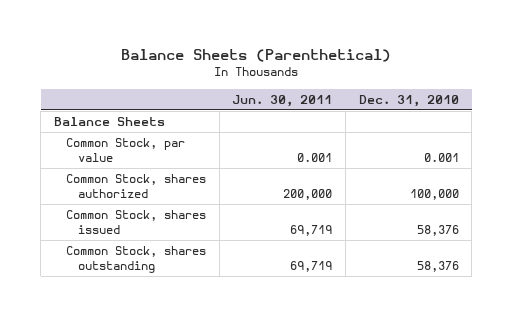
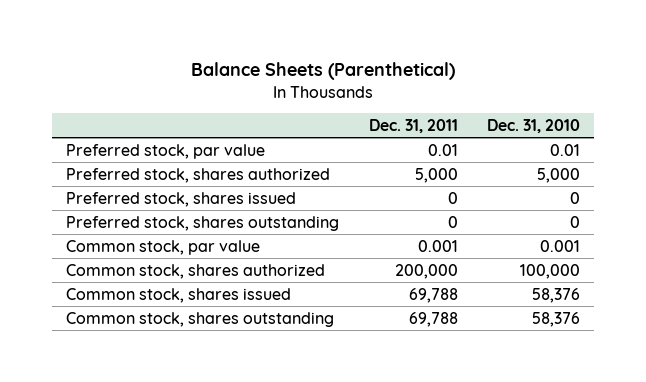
- | Jun. 30, 2011 | Dec. 31, 2010
+ | Dec. 31, 2011 | Dec. 31, 2010
- Balance Sheets
- Common Stock, par value | 0.001 | 0.001
- Common Stock, shares authorized | 200,000 | 100,000
- Common Stock, shares issued | 69,719 | 58,376
- Common Stock, shares outstanding | 69,719 | 58,376
+ Preferred stock, par value | 0.01 | 0.01
+ Preferred stock, shares authorized | 5,000 | 5,000
+ Preferred stock, shares issued | 0 | 0
+ Preferred stock, shares outstanding | 0 | 0
+ Common stock, par value | 0.001 | 0.001
+ Common stock, shares authorized | 200,000 | 100,000
+ Common stock, shares issued | 69,788 | 58,376
+ Common stock, shares outstanding | 69,788 | 58,376

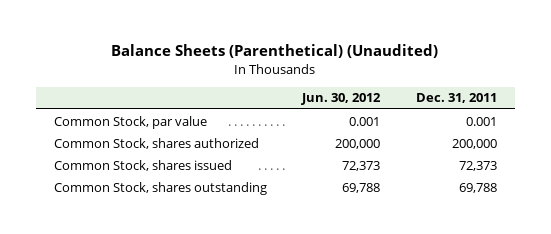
- Balance Sheets (Parenthetical)
+ Balance Sheets (Parenthetical) (Unaudited)
- | Dec. 31, 2011 | Dec. 31, 2010
+ | Jun. 30, 2012 | Dec. 31, 2011
- Preferred stock, par value | 0.01 | 0.01
- Preferred stock, shares authorized | 5,000 | 5,000
- Preferred stock, shares issued | 0 | 0
- Preferred stock, shares outstanding | 0 | 0
- Common stock, par value | 0.001 | 0.001
- Common stock, shares authorized | 200,000 | 100,000
- Common stock, shares issued | 69,788 | 58,376
- Common stock, shares outstanding | 69,788 | 58,376
+ Common Stock, par value | 0.001 | 0.001
+ Common Stock, shares authorized | 200,000 | 200,000
+ Common Stock, shares issued | 72,373 | 72,373
+ Common Stock, shares outstanding | 69,788 | 69,788

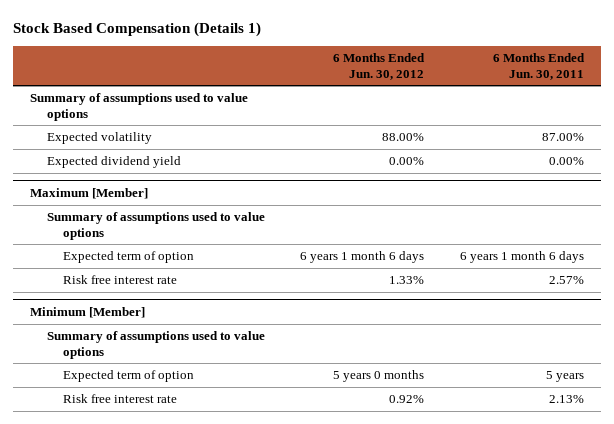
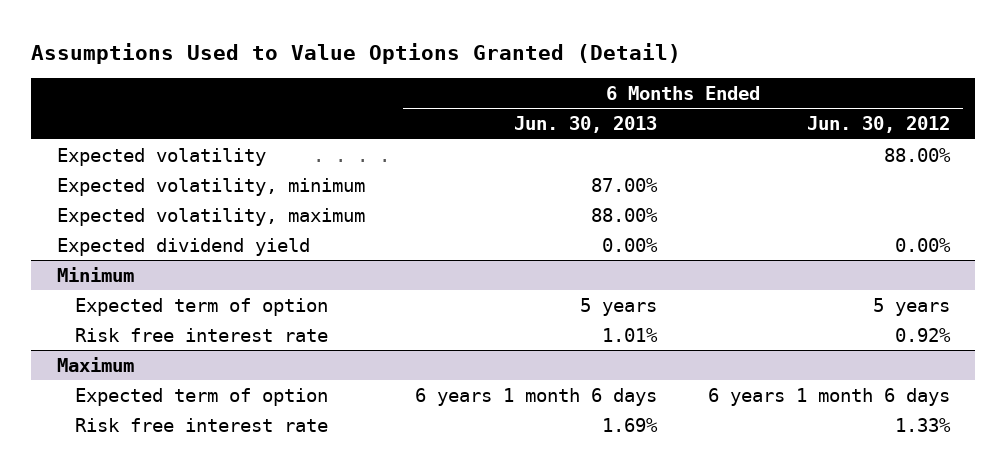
- Stock Based Compensation (Details 1)
+ Assumptions Used to Value Options Granted (Detail)
- | 6 Months Ended Jun. 30, 2012 | 6 Months Ended Jun. 30, 2011
+ | 6 Months Ended Jun. 30, 2013 | 6 Months Ended Jun. 30, 2012
- Summary of assumptions used to value options
+ Expected volatility, minimum | 87.00% |
+ Expected volatility, maximum | 88.00% |
- Maximum [Member]
- Summary of assumptions used to value options
+ Minimum
+ Expected term of option | 5 years | 5 years
+ Risk free interest rate | 1.01% | 0.92%
+ Maximum
- Minimum [Member]
- Summary of assumptions used to value options
- Expected term of option | 5 years 0 months | 5 years
- Risk free interest rate | 0.92% | 2.13%

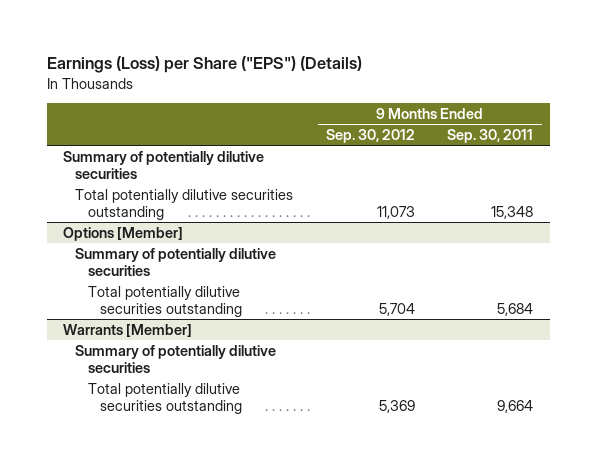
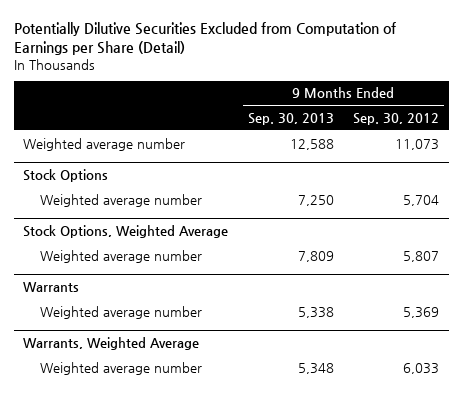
- Earnings (Loss) per Share ("EPS") (Details)
+ Potentially Dilutive Securities Excluded from Computation of Earnings per Share (Detail)
- | 9 Months Ended Sep. 30, 2012 | 9 Months Ended Sep. 30, 2011
+ | 9 Months Ended Sep. 30, 2013 | 9 Months Ended Sep. 30, 2012
- Summary of potentially dilutive securities
- Total potentially dilutive securities outstanding | 11,073 | 15,348
- Options [Member]
- Summary of potentially dilutive securities
- Total potentially dilutive securities outstanding | 5,704 | 5,684
- Warrants [Member]
- Summary of potentially dilutive securities
- Total potentially dilutive securities outstanding | 5,369 | 9,664
+ Weighted average number | 12,588 | 11,073
+ Stock Options
+ Weighted average number | 7,250 | 5,704
+ Stock Options, Weighted Average
+ Weighted average number | 7,809 | 5,807
+ Warrants
+ Weighted average number | 5,338 | 5,369
+ Warrants, Weighted Average
+ Weighted average number | 5,348 | 6,033

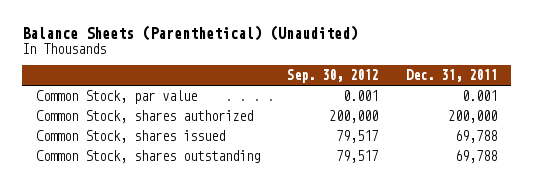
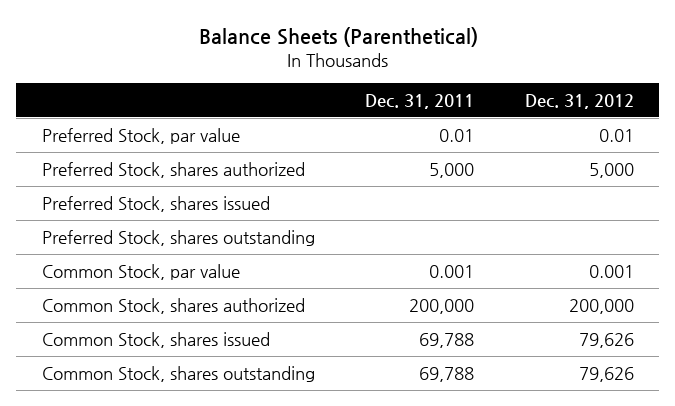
- Balance Sheets (Parenthetical) (Unaudited)
+ Balance Sheets (Parenthetical)
- | Sep. 30, 2012 | Dec. 31, 2011
+ | Dec. 31, 2011 | Dec. 31, 2012
+ Preferred Stock, par value | 0.01 | 0.01
+ Preferred Stock, shares authorized | 5,000 | 5,000
+ Preferred Stock, shares issued
+ Preferred Stock, shares outstanding

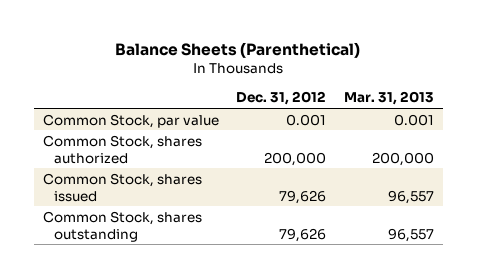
- | Dec. 31, 2011 | Dec. 31, 2012
+ | Dec. 31, 2012 | Mar. 31, 2013
- Preferred Stock, par value | 0.01 | 0.01
- Preferred Stock, shares authorized | 5,000 | 5,000
- Preferred Stock, shares issued
- Preferred Stock, shares outstanding

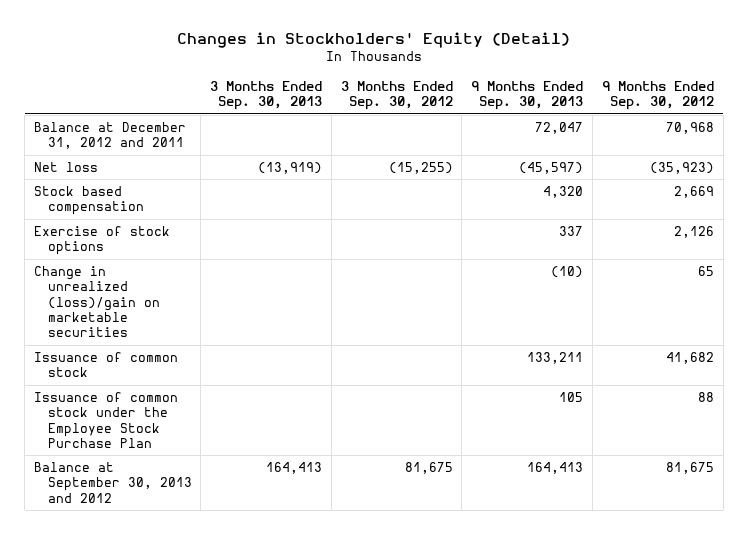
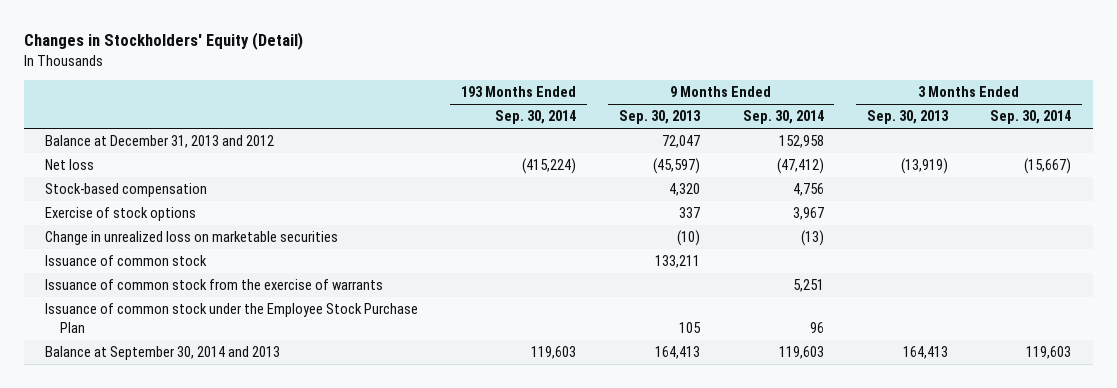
- | 3 Months Ended Sep. 30, 2013 | 3 Months Ended Sep. 30, 2012 | 9 Months Ended Sep. 30, 2013 | 9 Months Ended Sep. 30, 2012
+ | 193 Months Ended Sep. 30, 2014 | 9 Months Ended Sep. 30, 2013 | 9 Months Ended Sep. 30, 2014 | 3 Months Ended Sep. 30, 2013 | 3 Months Ended Sep. 30, 2014
- Balance at December 31, 2012 and 2011 | | | 72,047 | 70,968
+ Balance at December 31, 2013 and 2012 | | 72,047 | 152,958 | |
- Stock based compensation | | | 4,320 | 2,669
+ Stock-based compensation | | 4,320 | 4,756 | |
- Change in unrealized (loss)/gain on marketable securities | | | (10) | 65
+ Change in unrealized loss on marketable securities | | (10) | (13) | |
+ Issuance of common stock from the exercise of warrants | | | 5,251 | |
- Balance at September 30, 2013 and 2012 | 164,413 | 81,675 | 164,413 | 81,675
+ Balance at September 30, 2014 and 2013 | 119,603 | 164,413 | 119,603 | 164,413 | 119,603

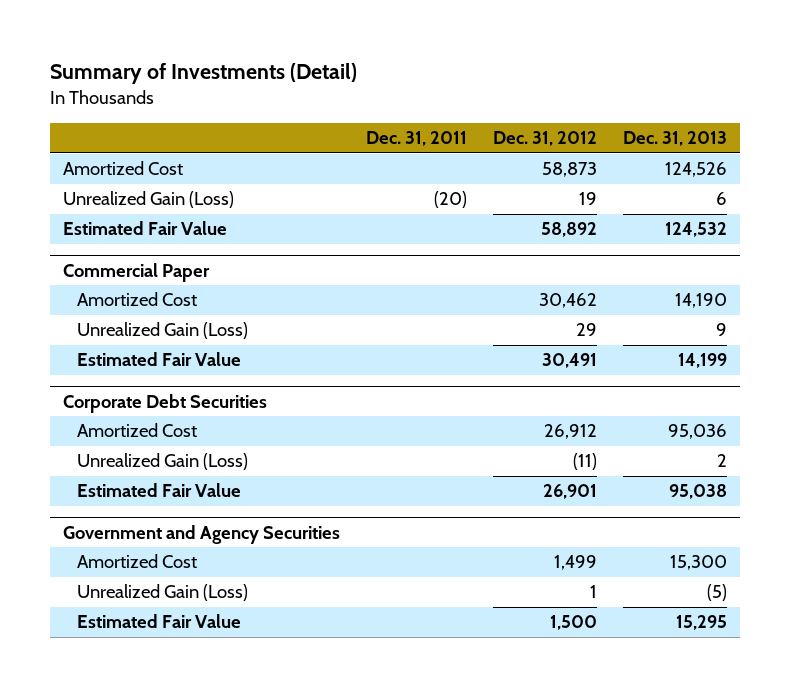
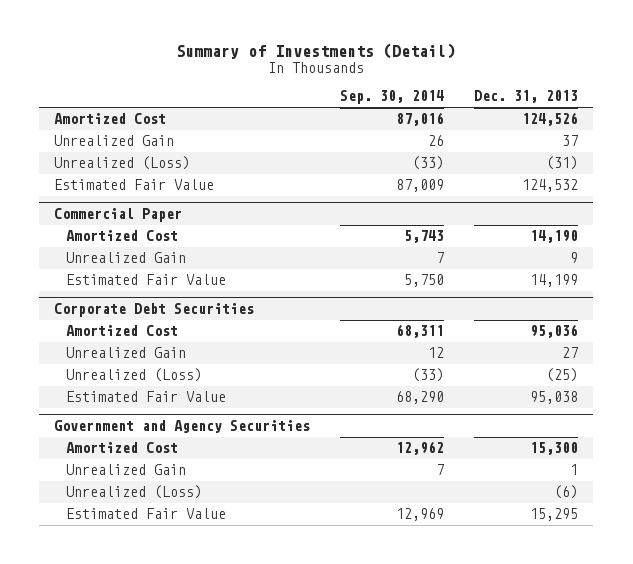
- | Dec. 31, 2011 | Dec. 31, 2012 | Dec. 31, 2013
+ | Sep. 30, 2014 | Dec. 31, 2013
- Unrealized Gain (Loss) | (20) | 19 | 6
+ Unrealized Gain | 26 | 37
+ Unrealized (Loss) | (33) | (31)
@ Commercial Paper
- Unrealized Gain (Loss) | | 29 | 9
+ Unrealized Gain | 7 | 9
@ Corporate Debt Securities
- Unrealized Gain (Loss) | | (11) | 2
+ Unrealized Gain | 12 | 27
+ Unrealized (Loss) | (33) | (25)
@ Government and Agency Securities
- Unrealized Gain (Loss) | | 1 | (5)
+ Unrealized Gain | 7 | 1
+ Unrealized (Loss) | | (6)

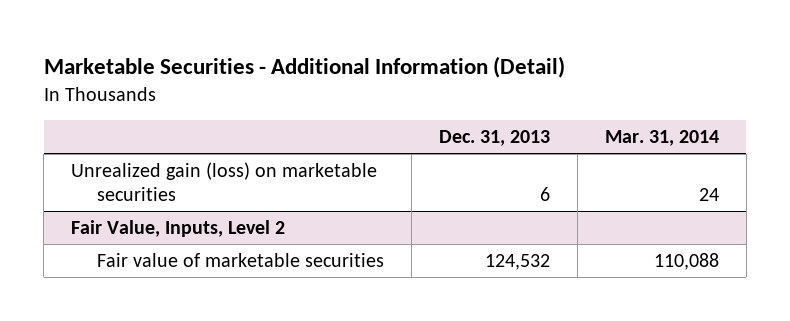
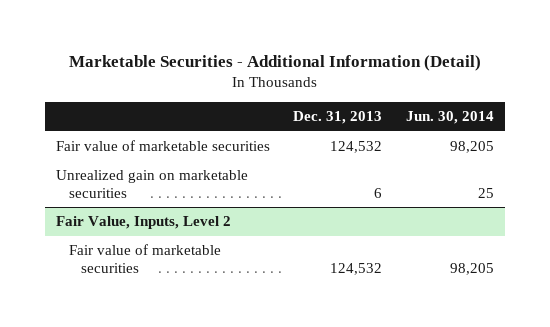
- | Dec. 31, 2013 | Mar. 31, 2014
+ | Dec. 31, 2013 | Jun. 30, 2014
- Unrealized gain (loss) on marketable securities | 6 | 24
+ Fair value of marketable securities | 124,532 | 98,205
+ Unrealized gain on marketable securities | 6 | 25

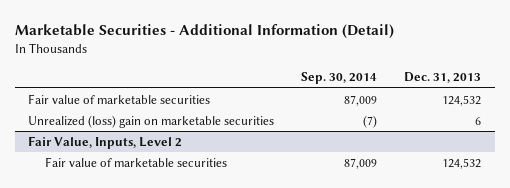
- | Dec. 31, 2013 | Jun. 30, 2014
+ | Sep. 30, 2014 | Dec. 31, 2013
- Unrealized gain on marketable securities | 6 | 25
+ Unrealized (loss) gain on marketable securities | (7) | 6

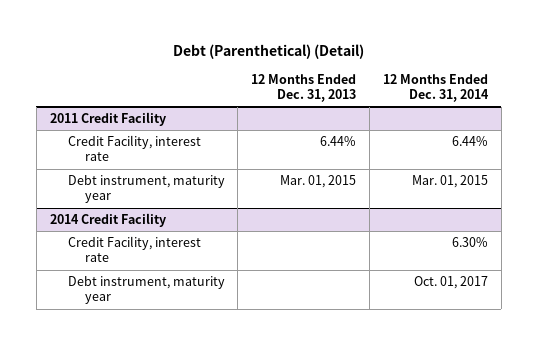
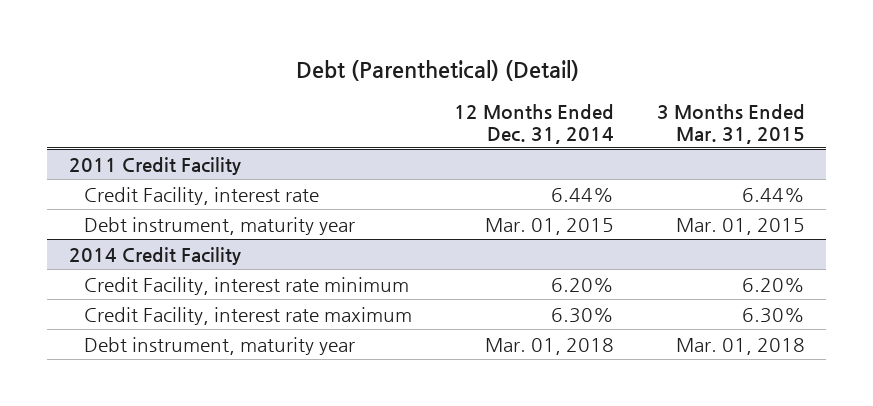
- | 12 Months Ended Dec. 31, 2013 | 12 Months Ended Dec. 31, 2014
+ | 12 Months Ended Dec. 31, 2014 | 3 Months Ended Mar. 31, 2015
@ 2014 Credit Facility
- Credit Facility, interest rate | | 6.30%
- Debt instrument, maturity year | | Oct. 01, 2017
+ Credit Facility, interest rate minimum | 6.20% | 6.20%
+ Credit Facility, interest rate maximum | 6.30% | 6.30%
+ Debt instrument, maturity year | Mar. 01, 2018 | Mar. 01, 2018

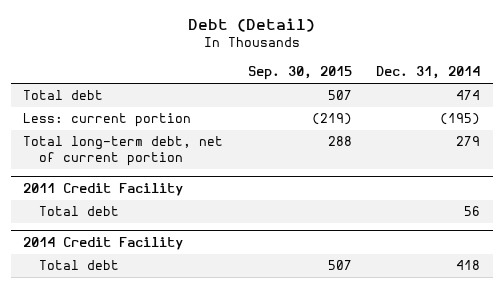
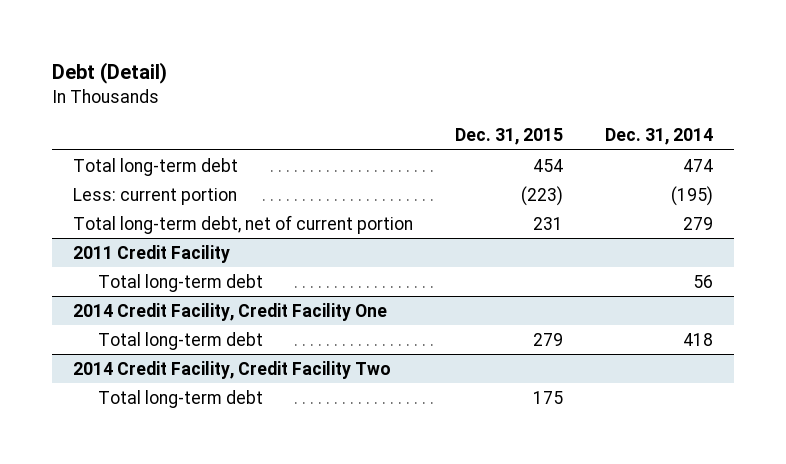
- | Sep. 30, 2015 | Dec. 31, 2014
+ | Dec. 31, 2015 | Dec. 31, 2014
- Total debt | 507 | 474
+ Total long-term debt | 454 | 474
@ 2011 Credit Facility
- Total debt | | 56
- 2014 Credit Facility
- Total debt | 507 | 418
@ 2011 Credit Facility
+ Total long-term debt | | 56
+ 2014 Credit Facility, Credit Facility One
+ Total long-term debt | 279 | 418
+ 2014 Credit Facility, Credit Facility Two
+ Total long-term debt | 175 |

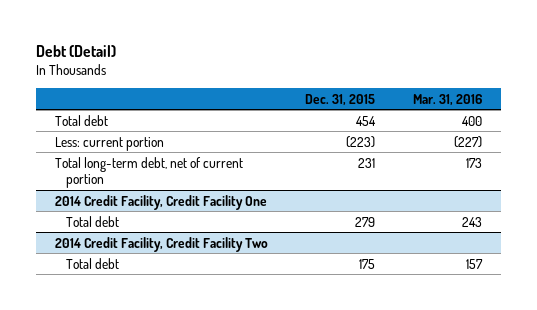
- | Dec. 31, 2015 | Dec. 31, 2014
+ | Dec. 31, 2015 | Mar. 31, 2016
- Total long-term debt | 454 | 474
+ Total debt | 454 | 400
- 2011 Credit Facility
- Total long-term debt | | 56
@ 2014 Credit Facility, Credit Facility One
- Total long-term debt | 279 | 418
+ Total debt | 279 | 243
@ 2014 Credit Facility, Credit Facility Two
- Total long-term debt | 175 |
+ Total debt | 175 | 157

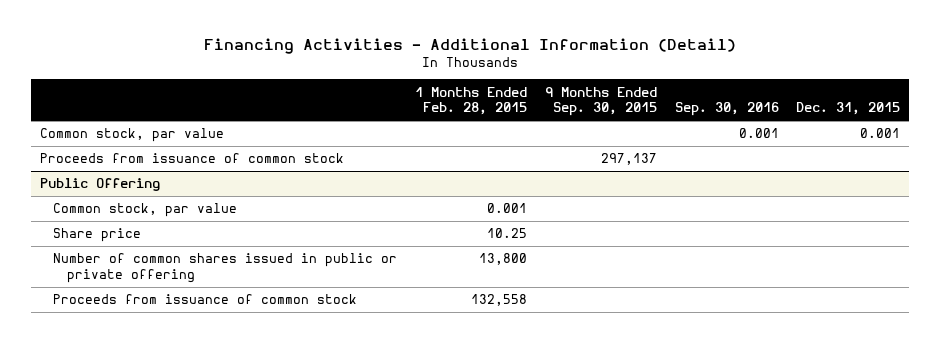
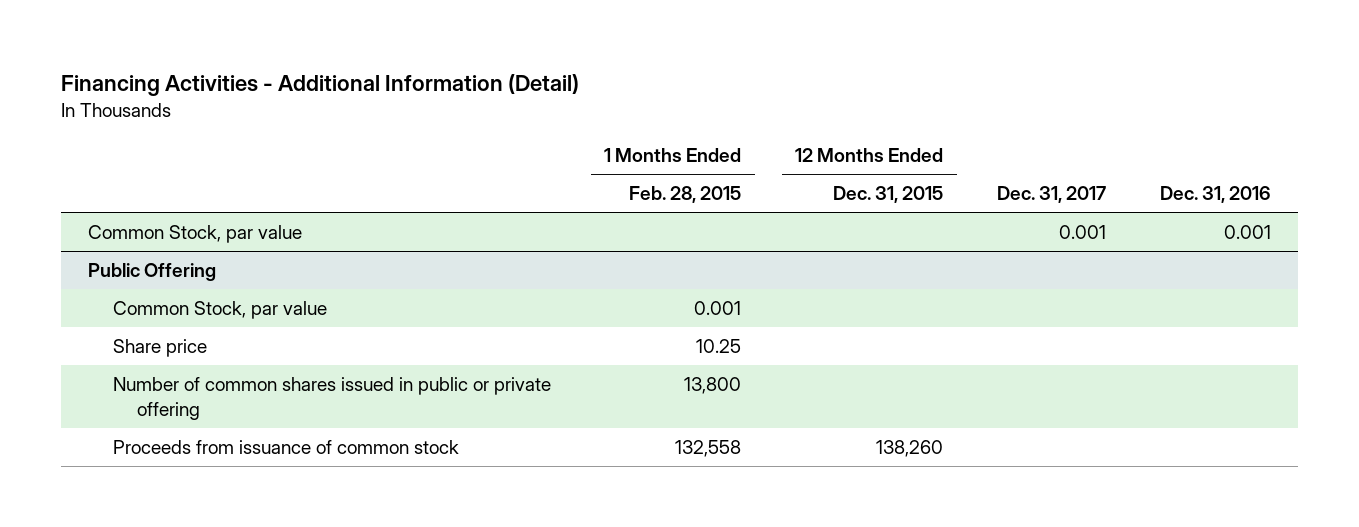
- | 1 Months Ended Feb. 28, 2015 | 9 Months Ended Sep. 30, 2015 | Sep. 30, 2016 | Dec. 31, 2015
+ | 1 Months Ended Feb. 28, 2015 | 12 Months Ended Dec. 31, 2015 | Dec. 31, 2017 | Dec. 31, 2016
- Common stock, par value | | | 0.001 | 0.001
- Proceeds from issuance of common stock | | 297,137 | |
+ Common Stock, par value | | | 0.001 | 0.001
@ Public Offering
- Common stock, par value | 0.001 | | |
+ Common Stock, par value | 0.001 | | |

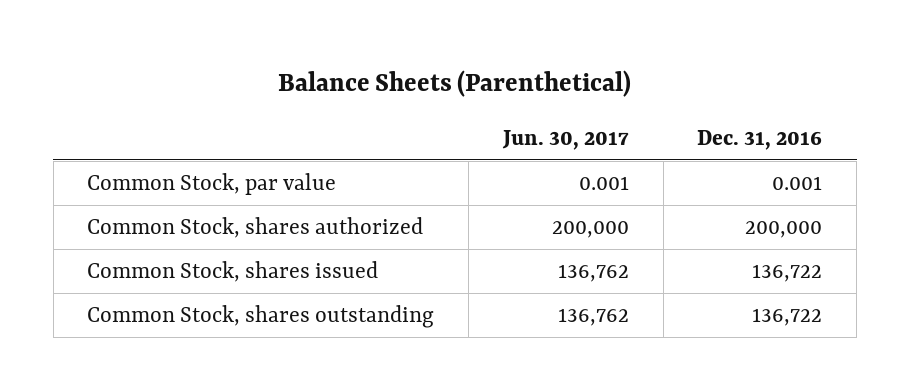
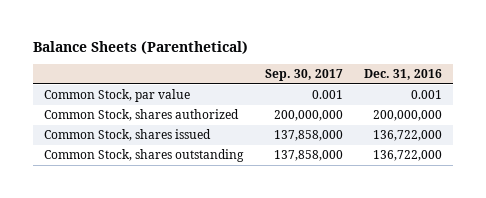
- | Jun. 30, 2017 | Dec. 31, 2016
+ | Sep. 30, 2017 | Dec. 31, 2016
- Common Stock, shares authorized | 200,000 | 200,000
- Common Stock, shares issued | 136,762 | 136,722
- Common Stock, shares outstanding | 136,762 | 136,722
+ Common Stock, shares authorized | 200,000,000 | 200,000,000
+ Common Stock, shares issued | 137,858,000 | 136,722,000
+ Common Stock, shares outstanding | 137,858,000 | 136,722,000

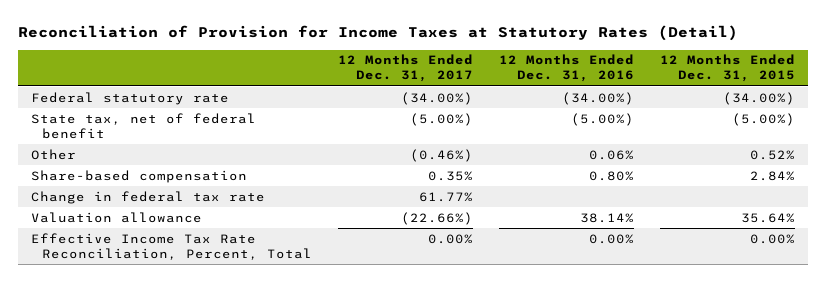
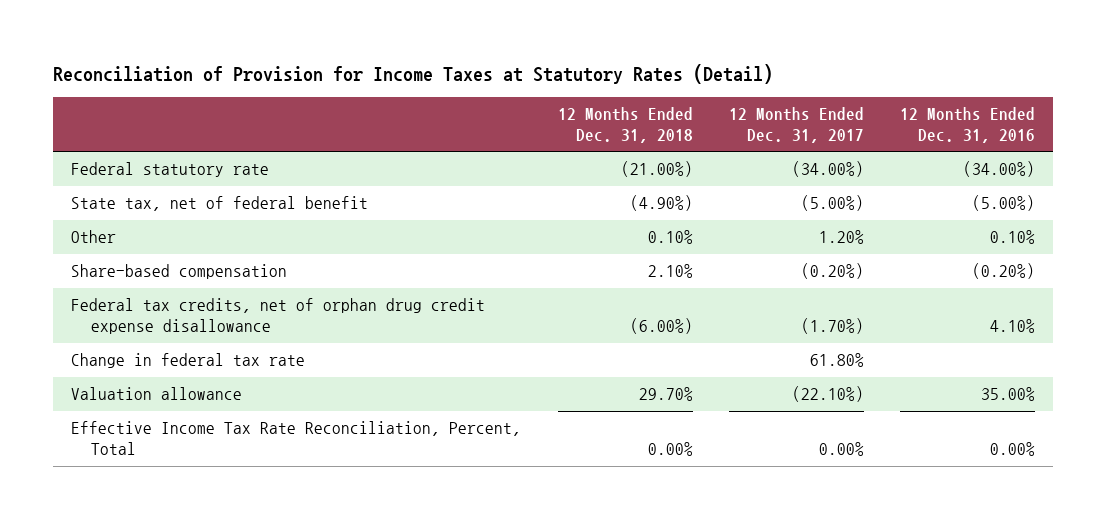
- | 12 Months Ended Dec. 31, 2017 | 12 Months Ended Dec. 31, 2016 | 12 Months Ended Dec. 31, 2015
+ | 12 Months Ended Dec. 31, 2018 | 12 Months Ended Dec. 31, 2017 | 12 Months Ended Dec. 31, 2016
- Other | (0.46%) | 0.06% | 0.52%
- Share-based compensation | 0.35% | 0.80% | 2.84%
- Change in federal tax rate | 61.77% | |
- Valuation allowance | (22.66%) | 38.14% | 35.64%
+ Other | 0.10% | 1.20% | 0.10%
+ Share-based compensation | 2.10% | (0.20%) | (0.20%)
+ Federal tax credits, net of orphan drug credit expense disallowance | (6.00%) | (1.70%) | 4.10%
+ Change in federal tax rate | | 61.80% |
+ Valuation allowance | 29.70% | (22.10%) | 35.00%

